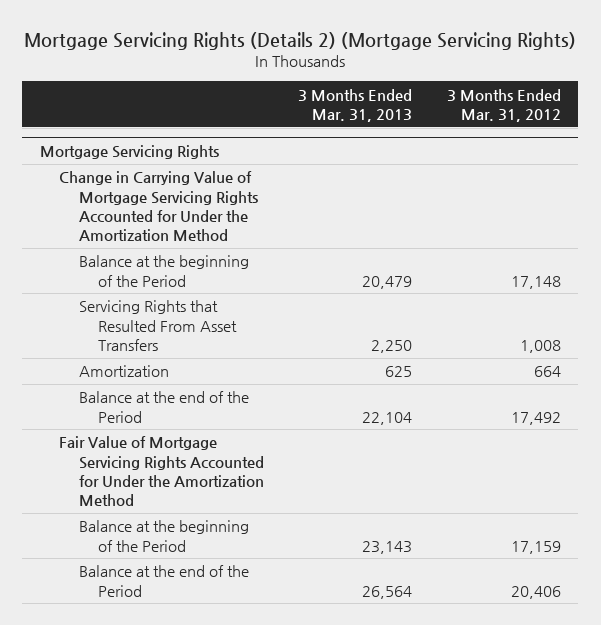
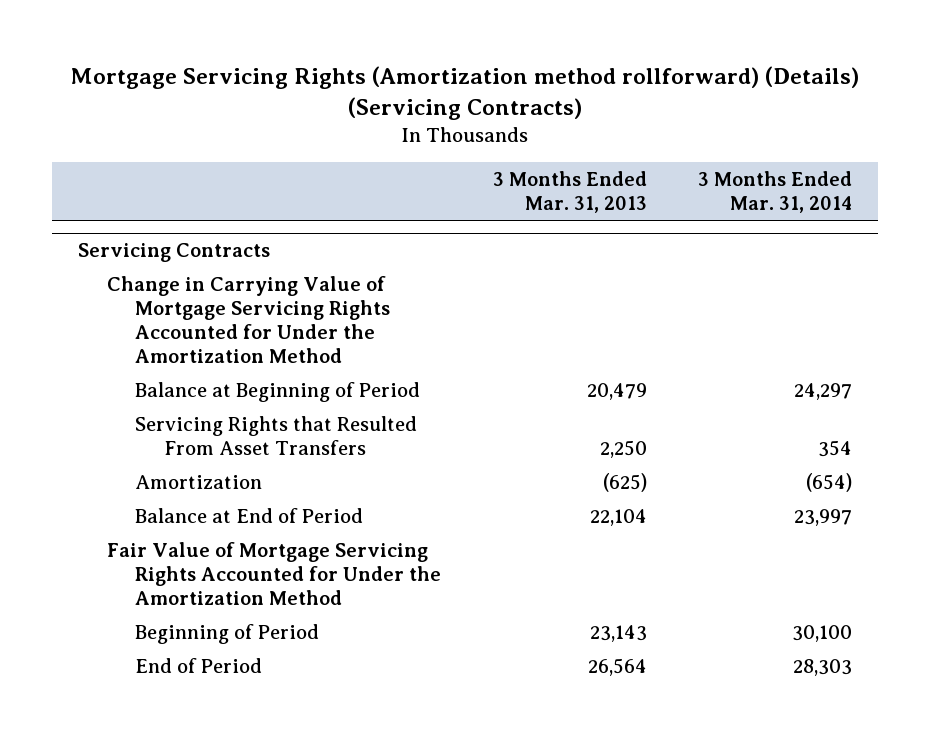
- Mortgage Servicing Rights (Details 2) (Mortgage Servicing Rights)
+ Mortgage Servicing Rights (Amortization method rollforward) (Details) (Servicing Contracts)
- | 3 Months Ended Mar. 31, 2013 | 3 Months Ended Mar. 31, 2012
+ | 3 Months Ended Mar. 31, 2013 | 3 Months Ended Mar. 31, 2014
- Mortgage Servicing Rights
+ Servicing Contracts
- Balance at the beginning of the Period | 20,479 | 17,148
+ Balance at Beginning of Period | 20,479 | 24,297
- Amortization | 625 | 664
- Balance at the end of the Period | 22,104 | 17,492
+ Amortization | (625) | (654)
+ Balance at End of Period | 22,104 | 23,997
- Balance at the beginning of the Period | 23,143 | 17,159
- Balance at the end of the Period | 26,564 | 20,406
+ Beginning of Period | 23,143 | 30,100
+ End of Period | 26,564 | 28,303

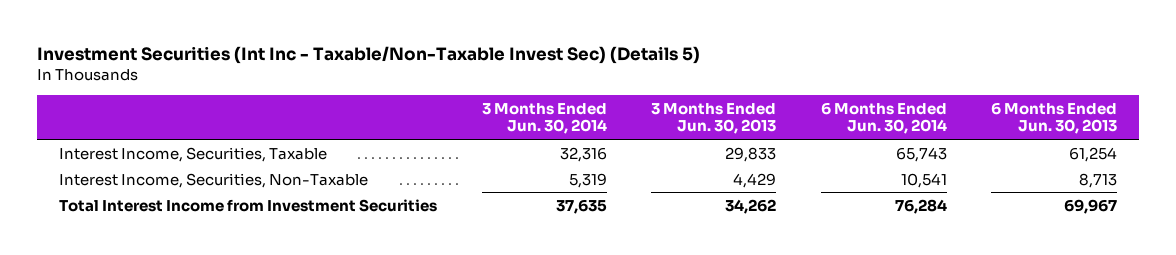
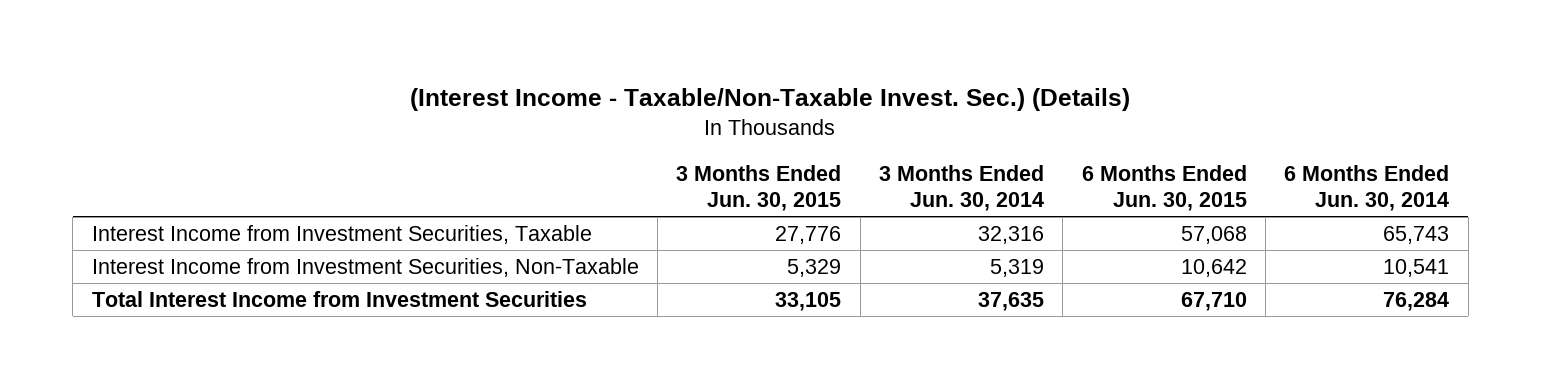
- Investment Securities (Int Inc - Taxable/Non-Taxable Invest Sec) (Details 5)
+ (Interest Income - Taxable/Non-Taxable Invest. Sec.) (Details)
- | 3 Months Ended Jun. 30, 2014 | 3 Months Ended Jun. 30, 2013 | 6 Months Ended Jun. 30, 2014 | 6 Months Ended Jun. 30, 2013
+ | 3 Months Ended Jun. 30, 2015 | 3 Months Ended Jun. 30, 2014 | 6 Months Ended Jun. 30, 2015 | 6 Months Ended Jun. 30, 2014
- Interest Income, Securities, Taxable | 32,316 | 29,833 | 65,743 | 61,254
- Interest Income, Securities, Non-Taxable | 5,319 | 4,429 | 10,541 | 8,713
+ Interest Income from Investment Securities, Taxable | 27,776 | 32,316 | 57,068 | 65,743
+ Interest Income from Investment Securities, Non-Taxable | 5,329 | 5,319 | 10,642 | 10,541

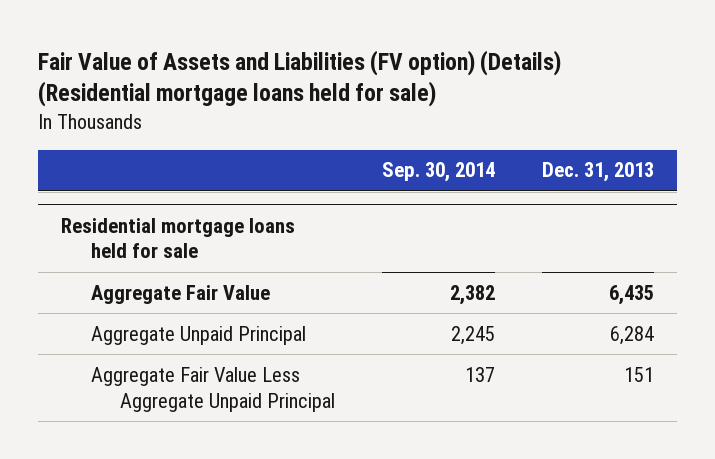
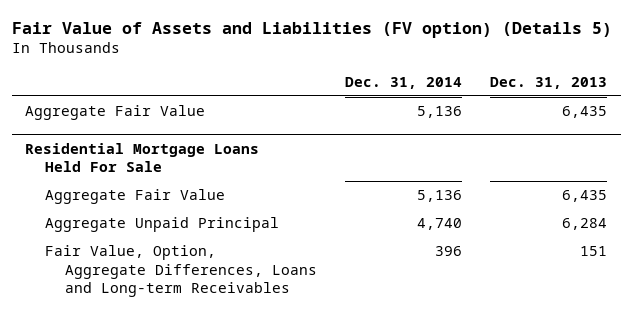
- Fair Value of Assets and Liabilities (FV option) (Details) (Residential mortgage loans held for sale)
+ Fair Value of Assets and Liabilities (FV option) (Details 5)
- | Sep. 30, 2014 | Dec. 31, 2013
+ | Dec. 31, 2014 | Dec. 31, 2013
- Residential mortgage loans held for sale
+ Residential Mortgage Loans Held For Sale
+ Aggregate Fair Value | 5,136 | 6,435
- Aggregate Fair Value Less Aggregate Unpaid Principal | 137 | 151
+ Fair Value, Option, Aggregate Differences, Loans and Long-term Receivables | 396 | 151

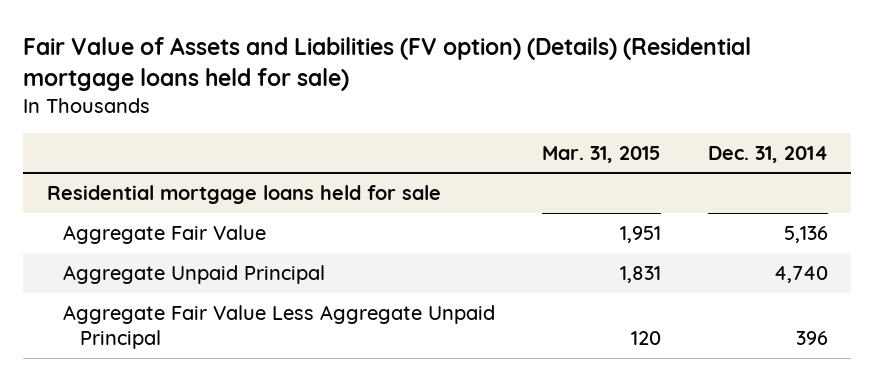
- Fair Value of Assets and Liabilities (FV option) (Details 5)
+ Fair Value of Assets and Liabilities (FV option) (Details) (Residential mortgage loans held for sale)
- | Dec. 31, 2014 | Dec. 31, 2013
+ | Mar. 31, 2015 | Dec. 31, 2014
- Aggregate Fair Value | 5,136 | 6,435
- Residential Mortgage Loans Held For Sale
+ Residential mortgage loans held for sale
- Fair Value, Option, Aggregate Differences, Loans and Long-term Receivables | 396 | 151
+ Aggregate Fair Value Less Aggregate Unpaid Principal | 120 | 396

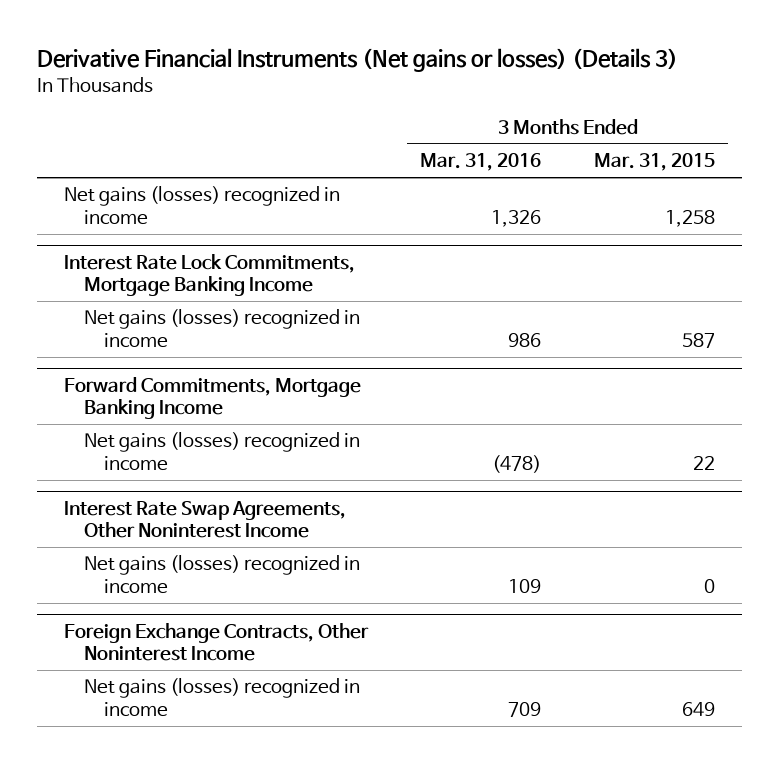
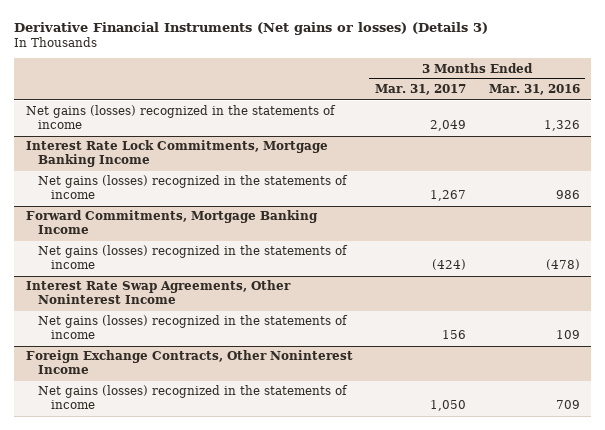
- | 3 Months Ended Mar. 31, 2016 | 3 Months Ended Mar. 31, 2015
+ | 3 Months Ended Mar. 31, 2017 | 3 Months Ended Mar. 31, 2016
- Net gains (losses) recognized in income | 1,326 | 1,258
+ Net gains (losses) recognized in the statements of income | 2,049 | 1,326
@ Interest Rate Lock Commitments, Mortgage Banking Income
- Net gains (losses) recognized in income | 986 | 587
+ Net gains (losses) recognized in the statements of income | 1,267 | 986
@ Forward Commitments, Mortgage Banking Income
- Net gains (losses) recognized in income | (478) | 22
+ Net gains (losses) recognized in the statements of income | (424) | (478)
@ Interest Rate Swap Agreements, Other Noninterest Income
- Net gains (losses) recognized in income | 109 | 0
+ Net gains (losses) recognized in the statements of income | 156 | 109
@ Foreign Exchange Contracts, Other Noninterest Income
- Net gains (losses) recognized in income | 709 | 649
+ Net gains (losses) recognized in the statements of income | 1,050 | 709

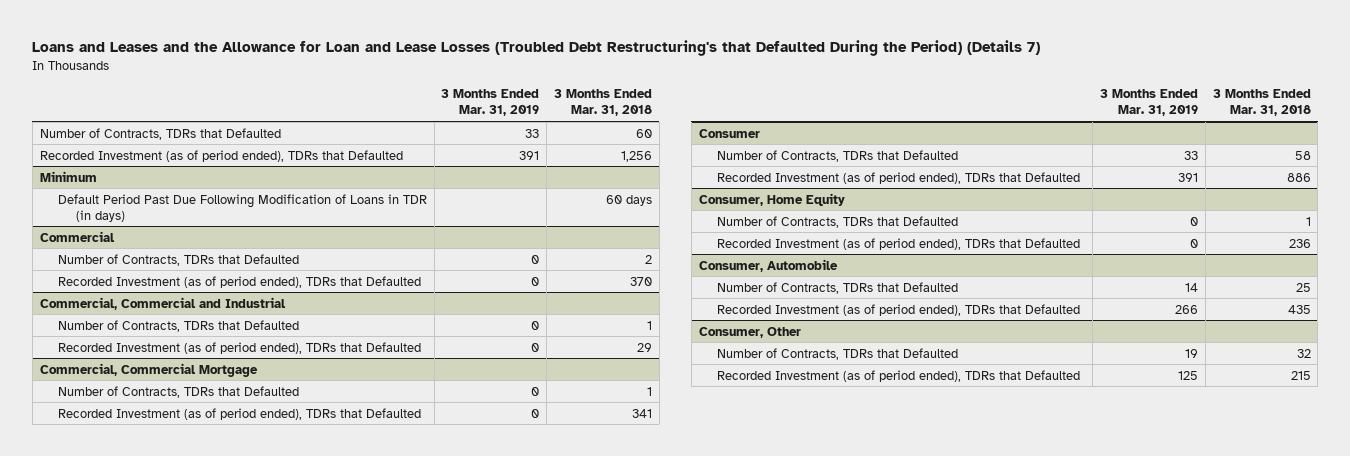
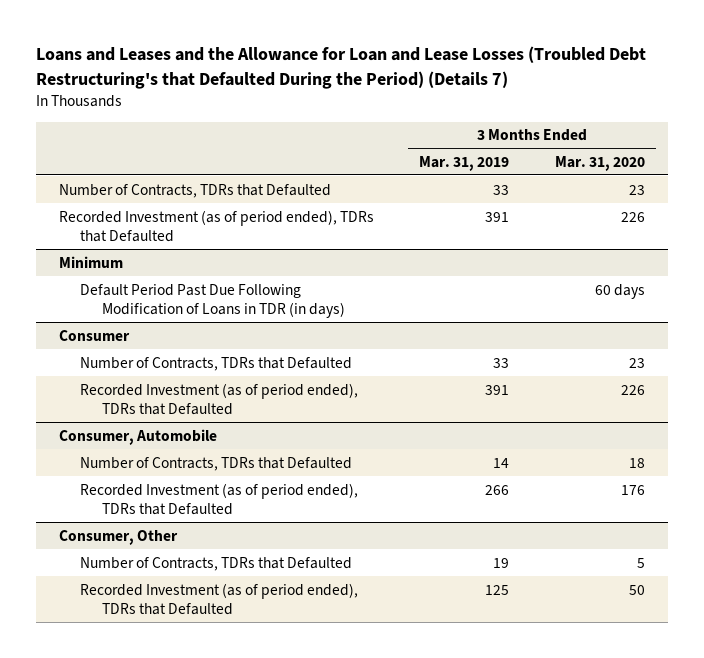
- | 3 Months Ended Mar. 31, 2019 | 3 Months Ended Mar. 31, 2018
+ | 3 Months Ended Mar. 31, 2019 | 3 Months Ended Mar. 31, 2020
- Commercial
- Number of Contracts, TDRs that Defaulted | 0 | 2
- Recorded Investment (as of period ended), TDRs that Defaulted | 0 | 370
- Commercial, Commercial and Industrial
- Number of Contracts, TDRs that Defaulted | 0 | 1
- Recorded Investment (as of period ended), TDRs that Defaulted | 0 | 29
- Commercial, Commercial Mortgage
- Number of Contracts, TDRs that Defaulted | 0 | 1
- Recorded Investment (as of period ended), TDRs that Defaulted | 0 | 341
- Consumer, Home Equity
- Number of Contracts, TDRs that Defaulted | 0 | 1
- Recorded Investment (as of period ended), TDRs that Defaulted | 0 | 236

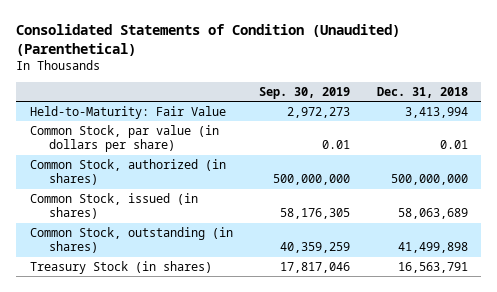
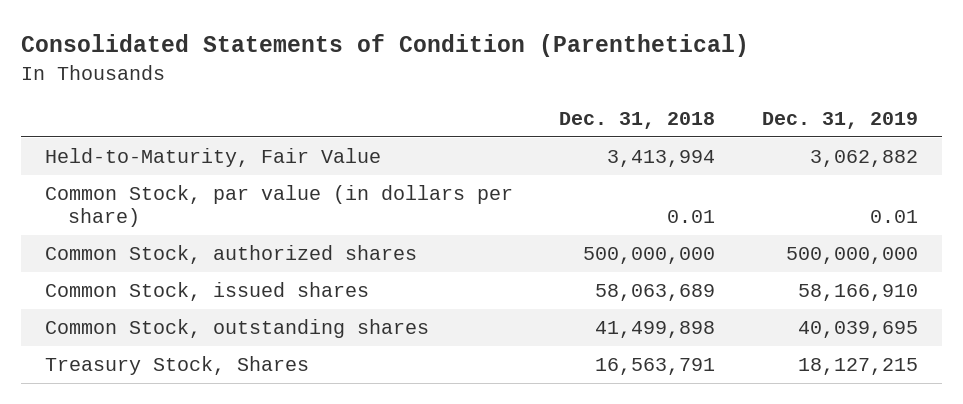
- Consolidated Statements of Condition (Unaudited) (Parenthetical)
+ Consolidated Statements of Condition (Parenthetical)
- | Sep. 30, 2019 | Dec. 31, 2018
+ | Dec. 31, 2018 | Dec. 31, 2019
- Held-to-Maturity: Fair Value | 2,972,273 | 3,413,994
+ Held-to-Maturity, Fair Value | 3,413,994 | 3,062,882
- Common Stock, authorized (in shares) | 500,000,000 | 500,000,000
- Common Stock, issued (in shares) | 58,176,305 | 58,063,689
- Common Stock, outstanding (in shares) | 40,359,259 | 41,499,898
- Treasury Stock (in shares) | 17,817,046 | 16,563,791
+ Common Stock, authorized shares | 500,000,000 | 500,000,000
+ Common Stock, issued shares | 58,063,689 | 58,166,910
+ Common Stock, outstanding shares | 41,499,898 | 40,039,695
+ Treasury Stock, Shares | 16,563,791 | 18,127,215

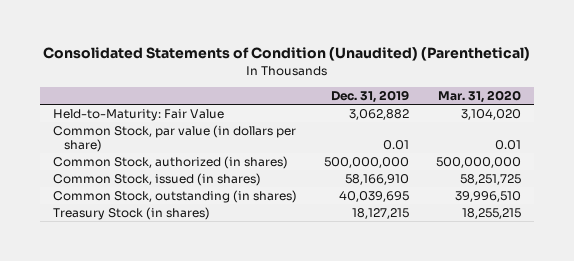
- Consolidated Statements of Condition (Parenthetical)
+ Consolidated Statements of Condition (Unaudited) (Parenthetical)
- | Dec. 31, 2018 | Dec. 31, 2019
+ | Dec. 31, 2019 | Mar. 31, 2020
- Held-to-Maturity, Fair Value | 3,413,994 | 3,062,882
+ Held-to-Maturity: Fair Value | 3,062,882 | 3,104,020
- Common Stock, authorized shares | 500,000,000 | 500,000,000
- Common Stock, issued shares | 58,063,689 | 58,166,910
- Common Stock, outstanding shares | 41,499,898 | 40,039,695
- Treasury Stock, Shares | 16,563,791 | 18,127,215
+ Common Stock, authorized (in shares) | 500,000,000 | 500,000,000
+ Common Stock, issued (in shares) | 58,166,910 | 58,251,725
+ Common Stock, outstanding (in shares) | 40,039,695 | 39,996,510
+ Treasury Stock (in shares) | 18,127,215 | 18,255,215

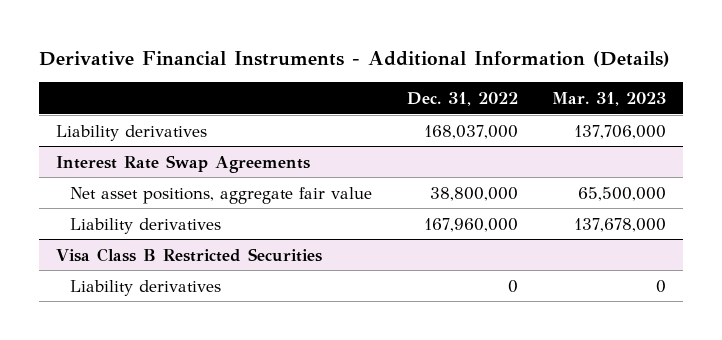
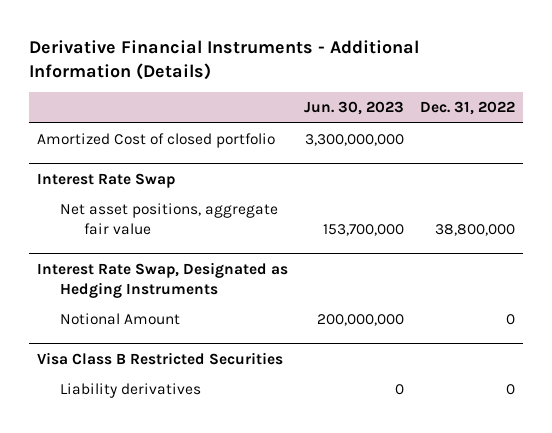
- | Dec. 31, 2022 | Mar. 31, 2023
+ | Jun. 30, 2023 | Dec. 31, 2022
- Liability derivatives | 168,037,000 | 137,706,000
- Interest Rate Swap Agreements
+ Amortized Cost of closed portfolio | 3,300,000,000 |
+ Interest Rate Swap
- Liability derivatives | 167,960,000 | 137,678,000
+ Interest Rate Swap, Designated as Hedging Instruments
+ Notional Amount | 200,000,000 | 0

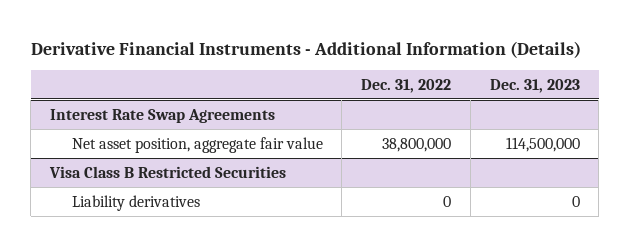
- | Jun. 30, 2023 | Dec. 31, 2022
+ | Dec. 31, 2022 | Dec. 31, 2023
- Amortized Cost of closed portfolio | 3,300,000,000 |
- Interest Rate Swap
- Net asset positions, aggregate fair value | 153,700,000 | 38,800,000
- Interest Rate Swap, Designated as Hedging Instruments
- Notional Amount | 200,000,000 | 0
+ Interest Rate Swap Agreements
+ Net asset position, aggregate fair value | 38,800,000 | 114,500,000

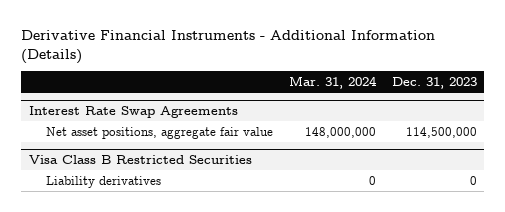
- | Dec. 31, 2022 | Dec. 31, 2023
+ | Mar. 31, 2024 | Dec. 31, 2023
@ Interest Rate Swap Agreements
- Net asset position, aggregate fair value | 38,800,000 | 114,500,000
+ Net asset positions, aggregate fair value | 148,000,000 | 114,500,000

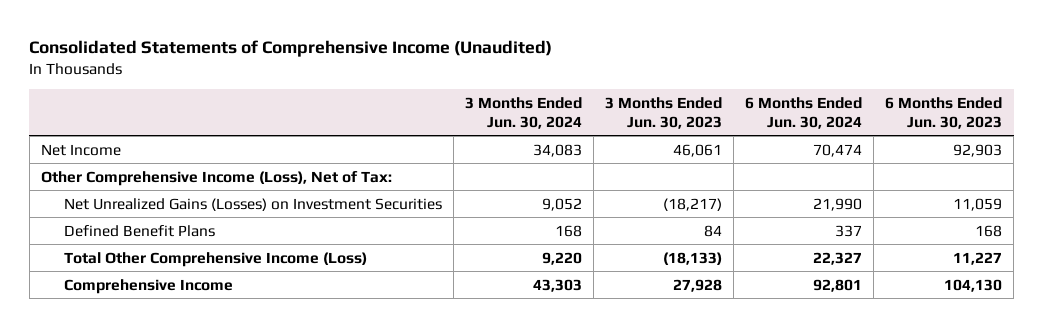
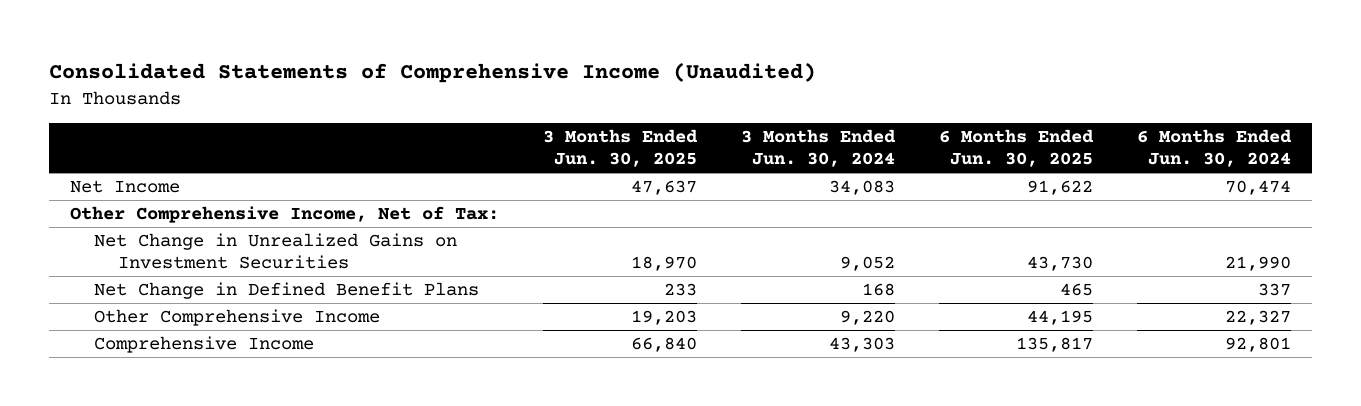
- | 3 Months Ended Jun. 30, 2024 | 3 Months Ended Jun. 30, 2023 | 6 Months Ended Jun. 30, 2024 | 6 Months Ended Jun. 30, 2023
+ | 3 Months Ended Jun. 30, 2025 | 3 Months Ended Jun. 30, 2024 | 6 Months Ended Jun. 30, 2025 | 6 Months Ended Jun. 30, 2024
- Other Comprehensive Income (Loss), Net of Tax:
- Net Unrealized Gains (Losses) on Investment Securities | 9,052 | (18,217) | 21,990 | 11,059
- Defined Benefit Plans | 168 | 84 | 337 | 168
- Total Other Comprehensive Income (Loss) | 9,220 | (18,133) | 22,327 | 11,227
+ Other Comprehensive Income, Net of Tax:
+ Net Change in Unrealized Gains on Investment Securities | 18,970 | 9,052 | 43,730 | 21,990
+ Net Change in Defined Benefit Plans | 233 | 168 | 465 | 337
+ Other Comprehensive Income | 19,203 | 9,220 | 44,195 | 22,327

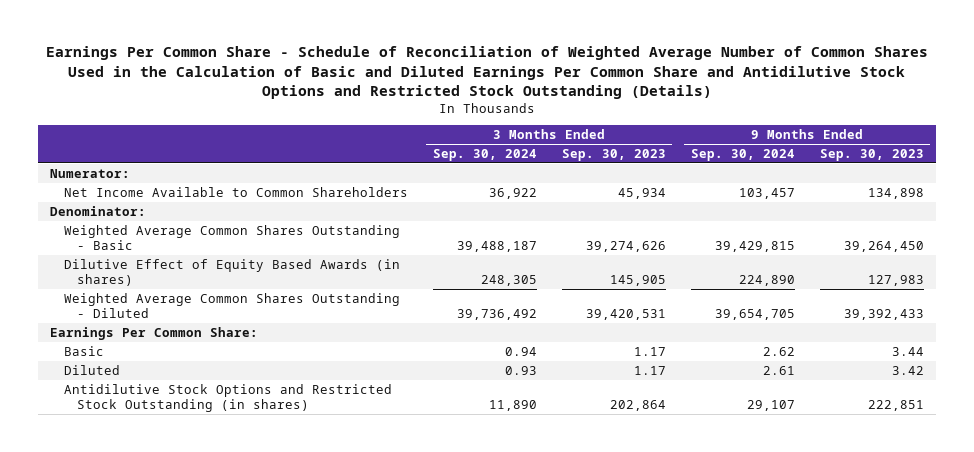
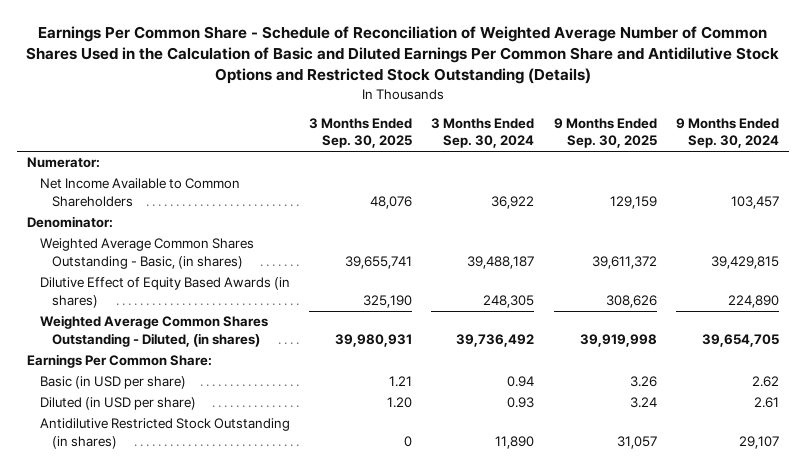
- | 3 Months Ended Sep. 30, 2024 | 3 Months Ended Sep. 30, 2023 | 9 Months Ended Sep. 30, 2024 | 9 Months Ended Sep. 30, 2023
+ | 3 Months Ended Sep. 30, 2025 | 3 Months Ended Sep. 30, 2024 | 9 Months Ended Sep. 30, 2025 | 9 Months Ended Sep. 30, 2024
- Weighted Average Common Shares Outstanding - Basic | 39,488,187 | 39,274,626 | 39,429,815 | 39,264,450
+ Weighted Average Common Shares Outstanding - Basic, (in shares) | 39,655,741 | 39,488,187 | 39,611,372 | 39,429,815
- Weighted Average Common Shares Outstanding - Diluted | 39,736,492 | 39,420,531 | 39,654,705 | 39,392,433
+ Weighted Average Common Shares Outstanding - Diluted, (in shares) | 39,980,931 | 39,736,492 | 39,919,998 | 39,654,705
- Basic | 0.94 | 1.17 | 2.62 | 3.44
- Diluted | 0.93 | 1.17 | 2.61 | 3.42
- Antidilutive Stock Options and Restricted Stock Outstanding (in shares) | 11,890 | 202,864 | 29,107 | 222,851
+ Basic (in USD per share) | 1.21 | 0.94 | 3.26 | 2.62
+ Diluted (in USD per share) | 1.20 | 0.93 | 3.24 | 2.61
+ Antidilutive Restricted Stock Outstanding (in shares) | 0 | 11,890 | 31,057 | 29,107

